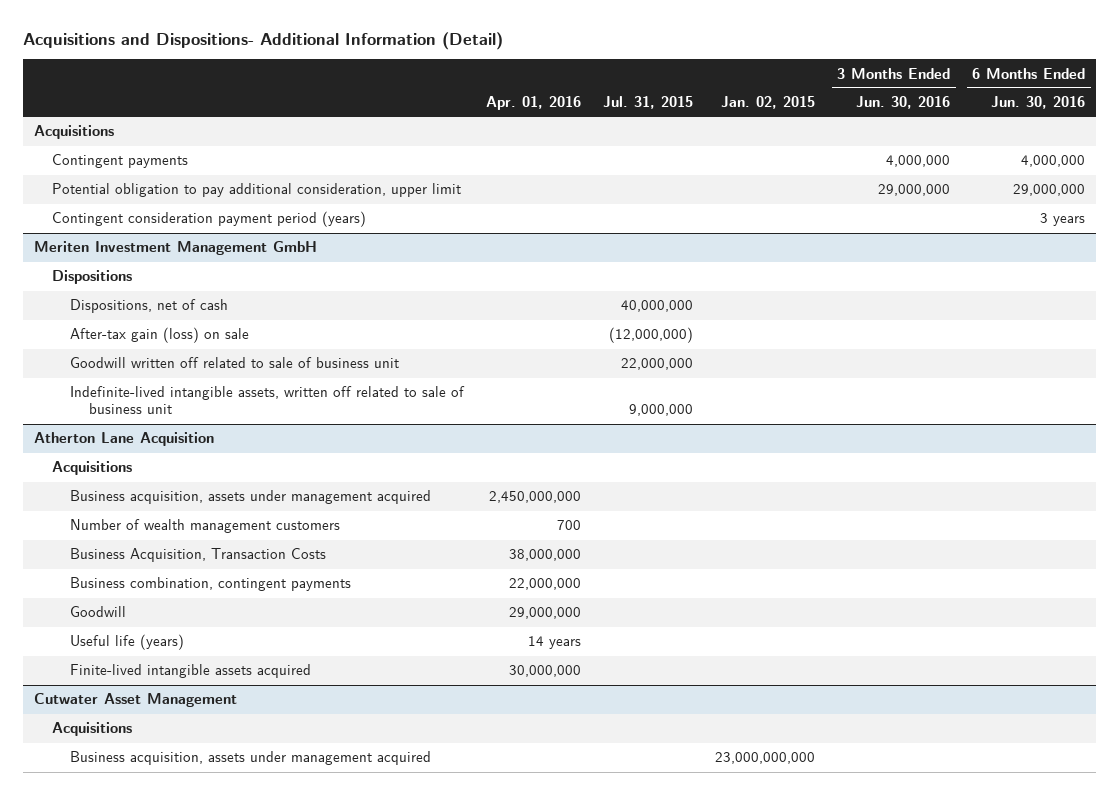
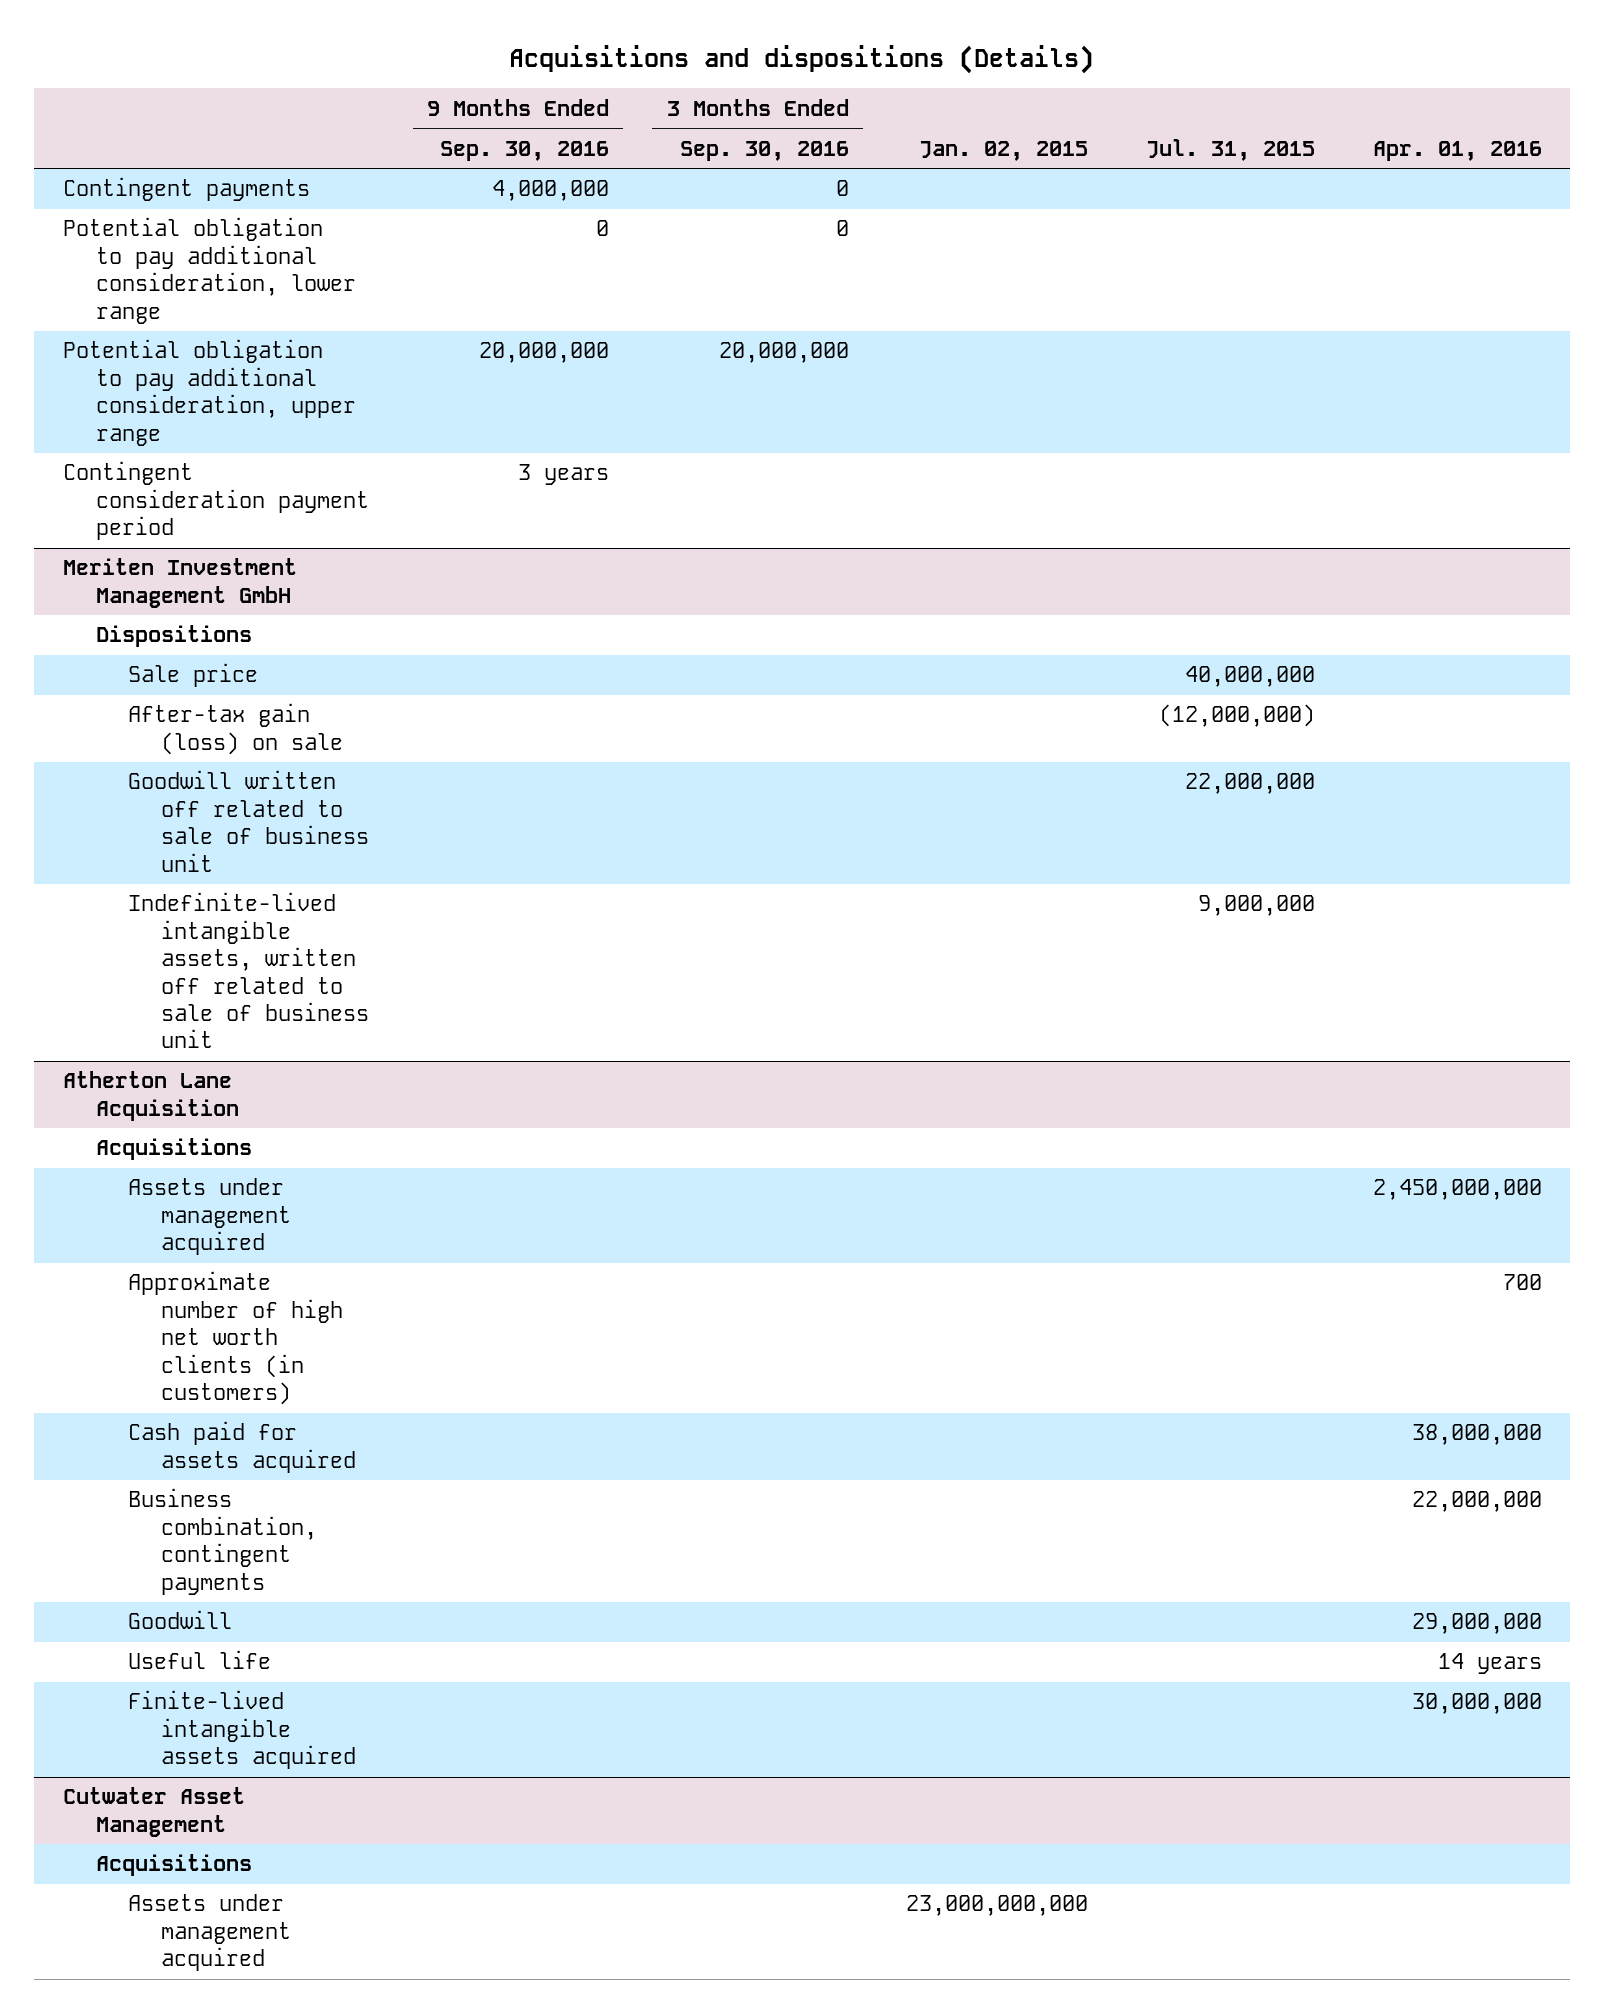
- Acquisitions and Dispositions- Additional Information (Detail)
+ Acquisitions and dispositions (Details)
- | Apr. 01, 2016 | Jul. 31, 2015 | Jan. 02, 2015 | 3 Months Ended Jun. 30, 2016 | 6 Months Ended Jun. 30, 2016
+ | 9 Months Ended Sep. 30, 2016 | 3 Months Ended Sep. 30, 2016 | Jan. 02, 2015 | Jul. 31, 2015 | Apr. 01, 2016
- Acquisitions
- Potential obligation to pay additional consideration, upper limit | | | | 29,000,000 | 29,000,000
- Contingent consideration payment period (years) | | | | | 3 years
+ Potential obligation to pay additional consideration, lower range | 0 | 0 | | |
+ Potential obligation to pay additional consideration, upper range | 20,000,000 | 20,000,000 | | |
+ Contingent consideration payment period | 3 years | | | |
@ Meriten Investment Management GmbH
- Dispositions, net of cash | | 40,000,000 | | |
+ Sale price | | | | 40,000,000 |
@ Atherton Lane Acquisition
- Business acquisition, assets under management acquired | 2,450,000,000 | | | |
- Number of wealth management customers | 700 | | | |
- Business Acquisition, Transaction Costs | 38,000,000 | | | |
+ Assets under management acquired | | | | | 2,450,000,000
+ Approximate number of high net worth clients (in customers) | | | | | 700
+ Cash paid for assets acquired | | | | | 38,000,000
- Useful life (years) | 14 years | | | |
+ Useful life | | | | | 14 years
@ Cutwater Asset Management
- Business acquisition, assets under management acquired | | | 23,000,000,000 | |
+ Assets under management acquired | | | 23,000,000,000 | |

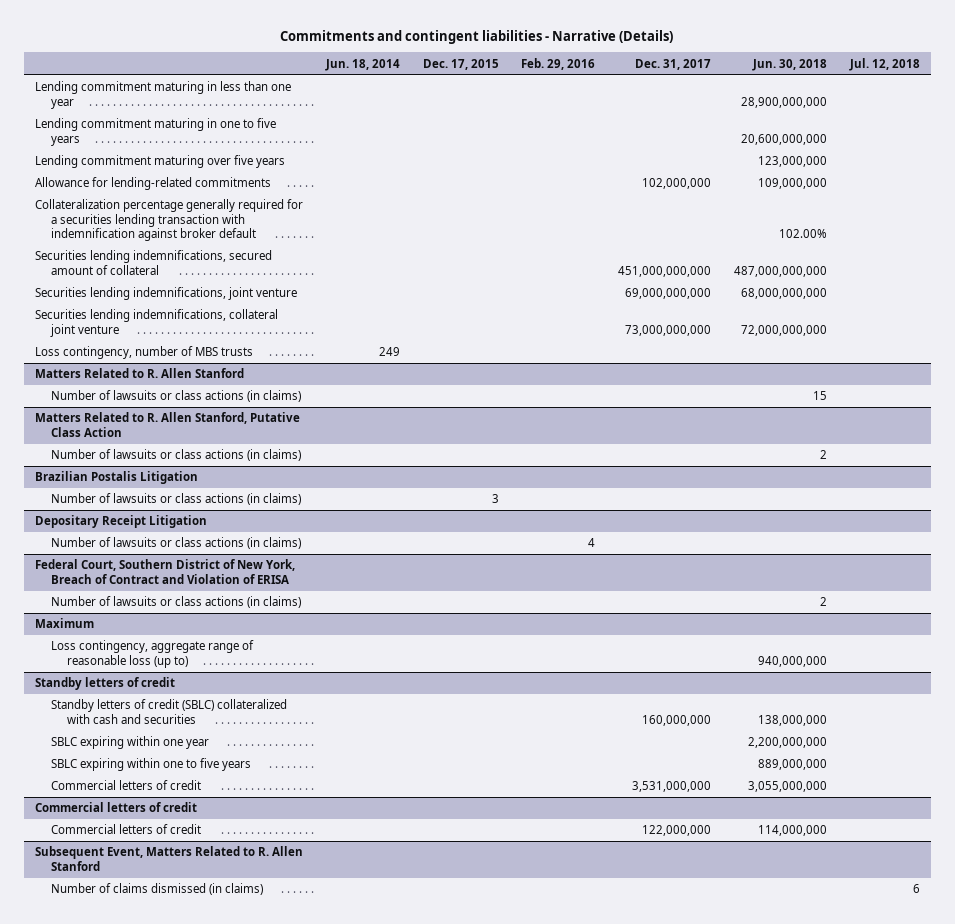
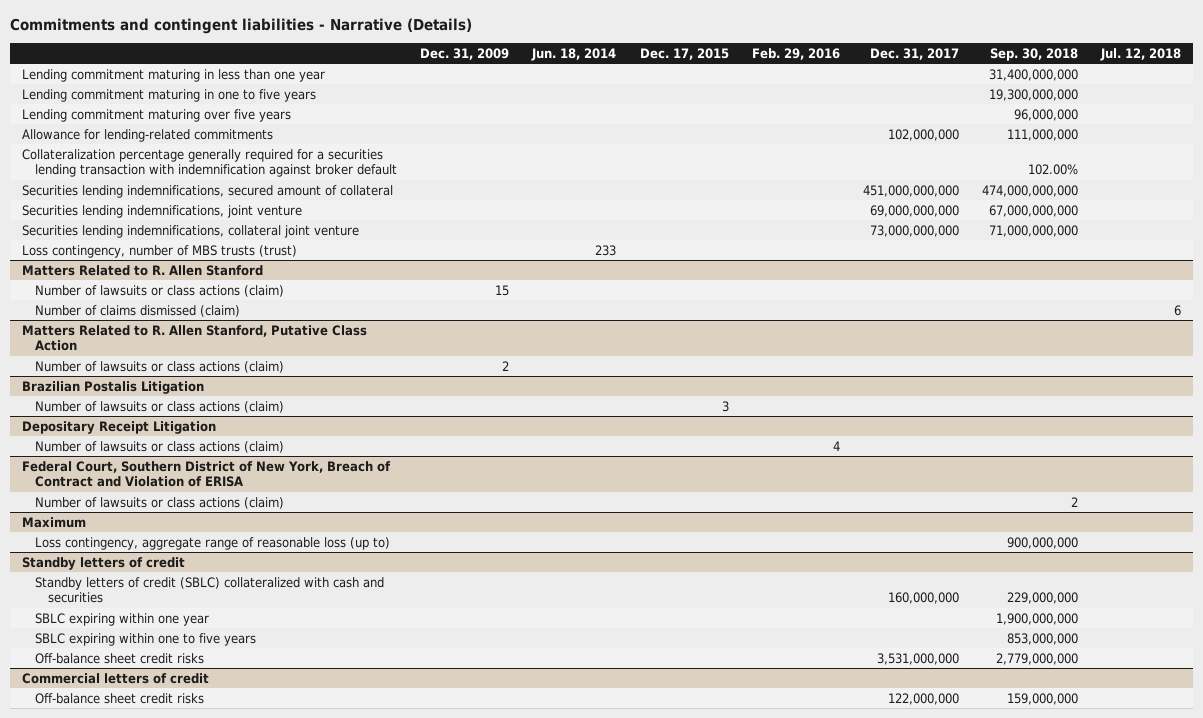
- | Jun. 18, 2014 | Dec. 17, 2015 | Feb. 29, 2016 | Dec. 31, 2017 | Jun. 30, 2018 | Jul. 12, 2018
+ | Dec. 31, 2009 | Jun. 18, 2014 | Dec. 17, 2015 | Feb. 29, 2016 | Dec. 31, 2017 | Sep. 30, 2018 | Jul. 12, 2018
- Loss contingency, number of MBS trusts | 249 | | | | |
+ Loss contingency, number of MBS trusts (trust) | | 233 | | | | |
@ Matters Related to R. Allen Stanford
- Number of lawsuits or class actions (in claims) | | | | | 15 |
+ Number of lawsuits or class actions (claim) | 15 | | | | | |
+ Number of claims dismissed (claim) | | | | | | | 6
@ Matters Related to R. Allen Stanford, Putative Class Action
- Number of lawsuits or class actions (in claims) | | | | | 2 |
+ Number of lawsuits or class actions (claim) | 2 | | | | | |
@ Brazilian Postalis Litigation
- Number of lawsuits or class actions (in claims) | | 3 | | | |
+ Number of lawsuits or class actions (claim) | | | 3 | | | |
@ Depositary Receipt Litigation
- Number of lawsuits or class actions (in claims) | | | 4 | | |
+ Number of lawsuits or class actions (claim) | | | | 4 | | |
@ Federal Court, Southern District of New York, Breach of Contract and Violation of ERISA
- Number of lawsuits or class actions (in claims) | | | | | 2 |
+ Number of lawsuits or class actions (claim) | | | | | | 2 |
@ Standby letters of credit
- Commercial letters of credit | | | | 3,531,000,000 | 3,055,000,000 |
+ Off-balance sheet credit risks | | | | | 3,531,000,000 | 2,779,000,000 |
@ Commercial letters of credit
- Commercial letters of credit | | | | 122,000,000 | 114,000,000 |
- Subsequent Event, Matters Related to R. Allen Stanford
- Number of claims dismissed (in claims) | | | | | | 6
@ Commercial letters of credit
+ Off-balance sheet credit risks | | | | | 122,000,000 | 159,000,000 |

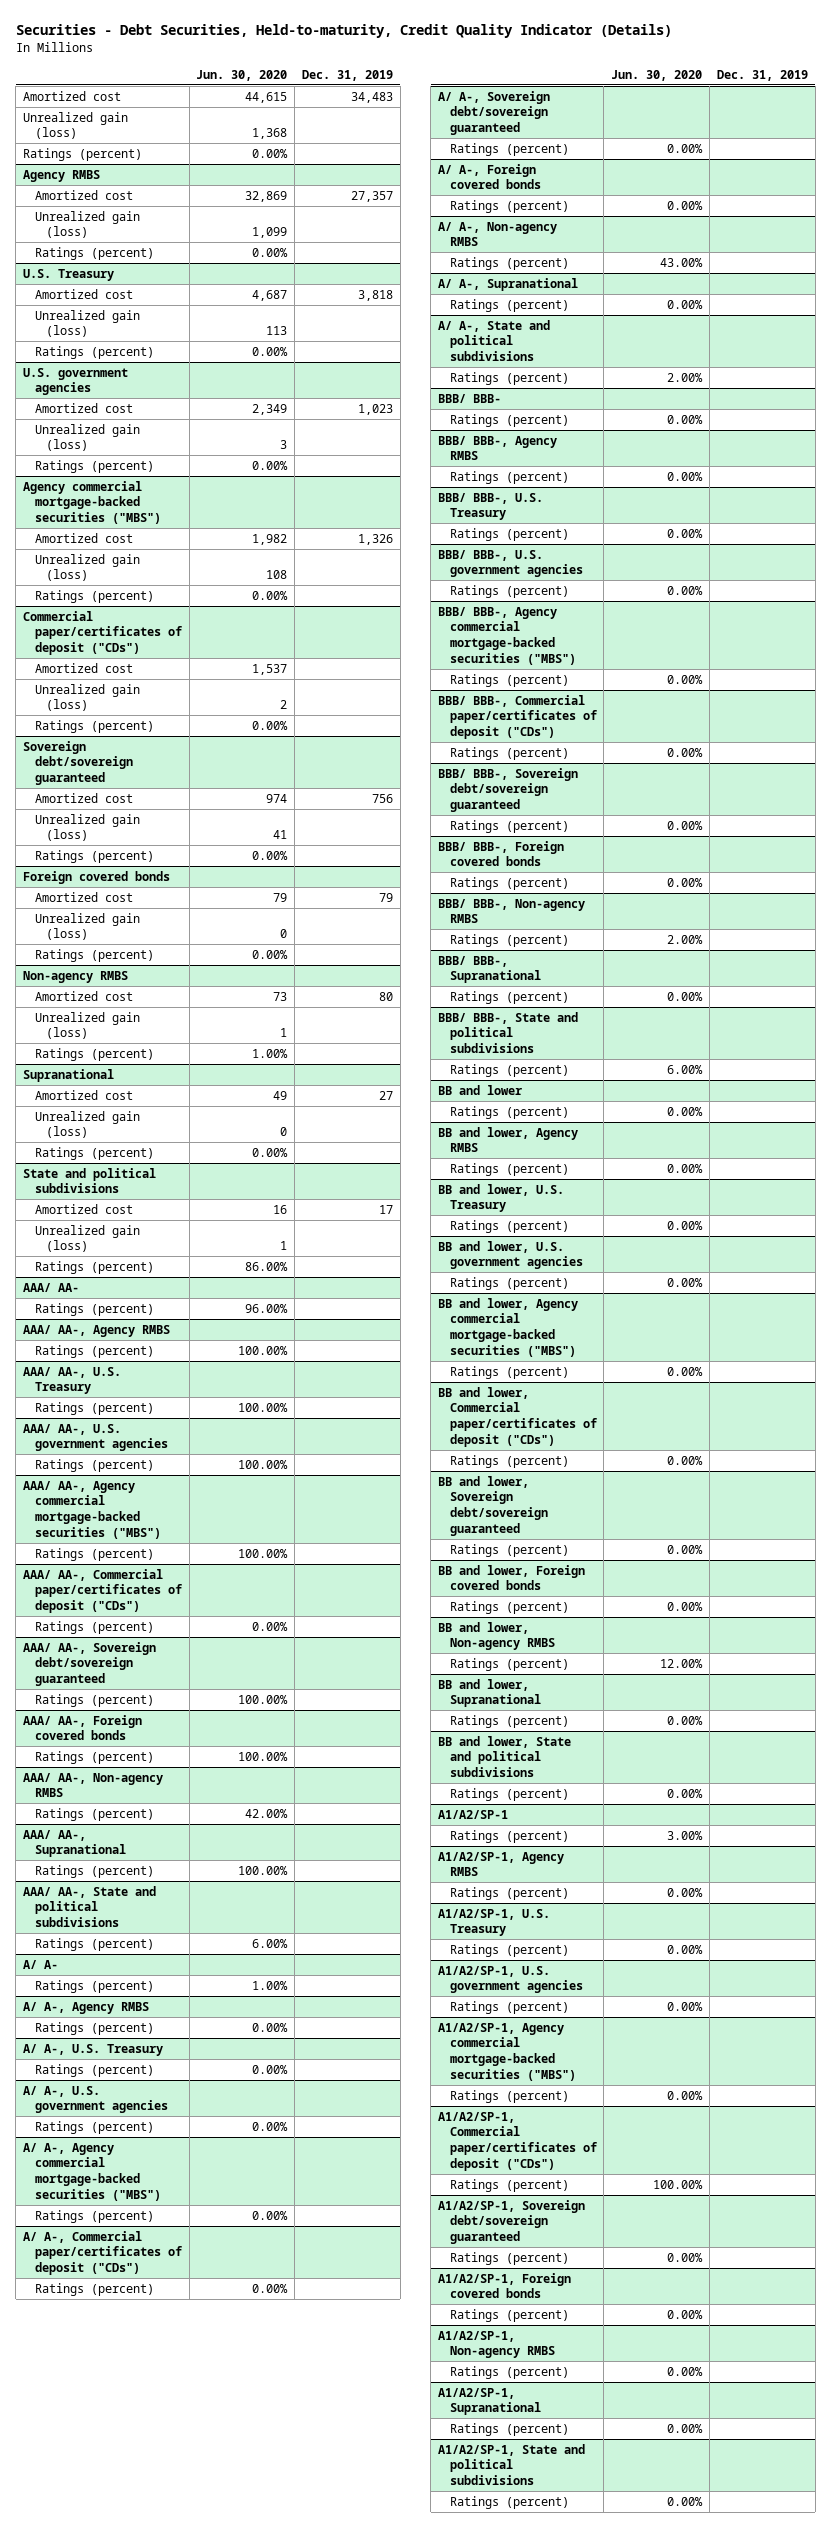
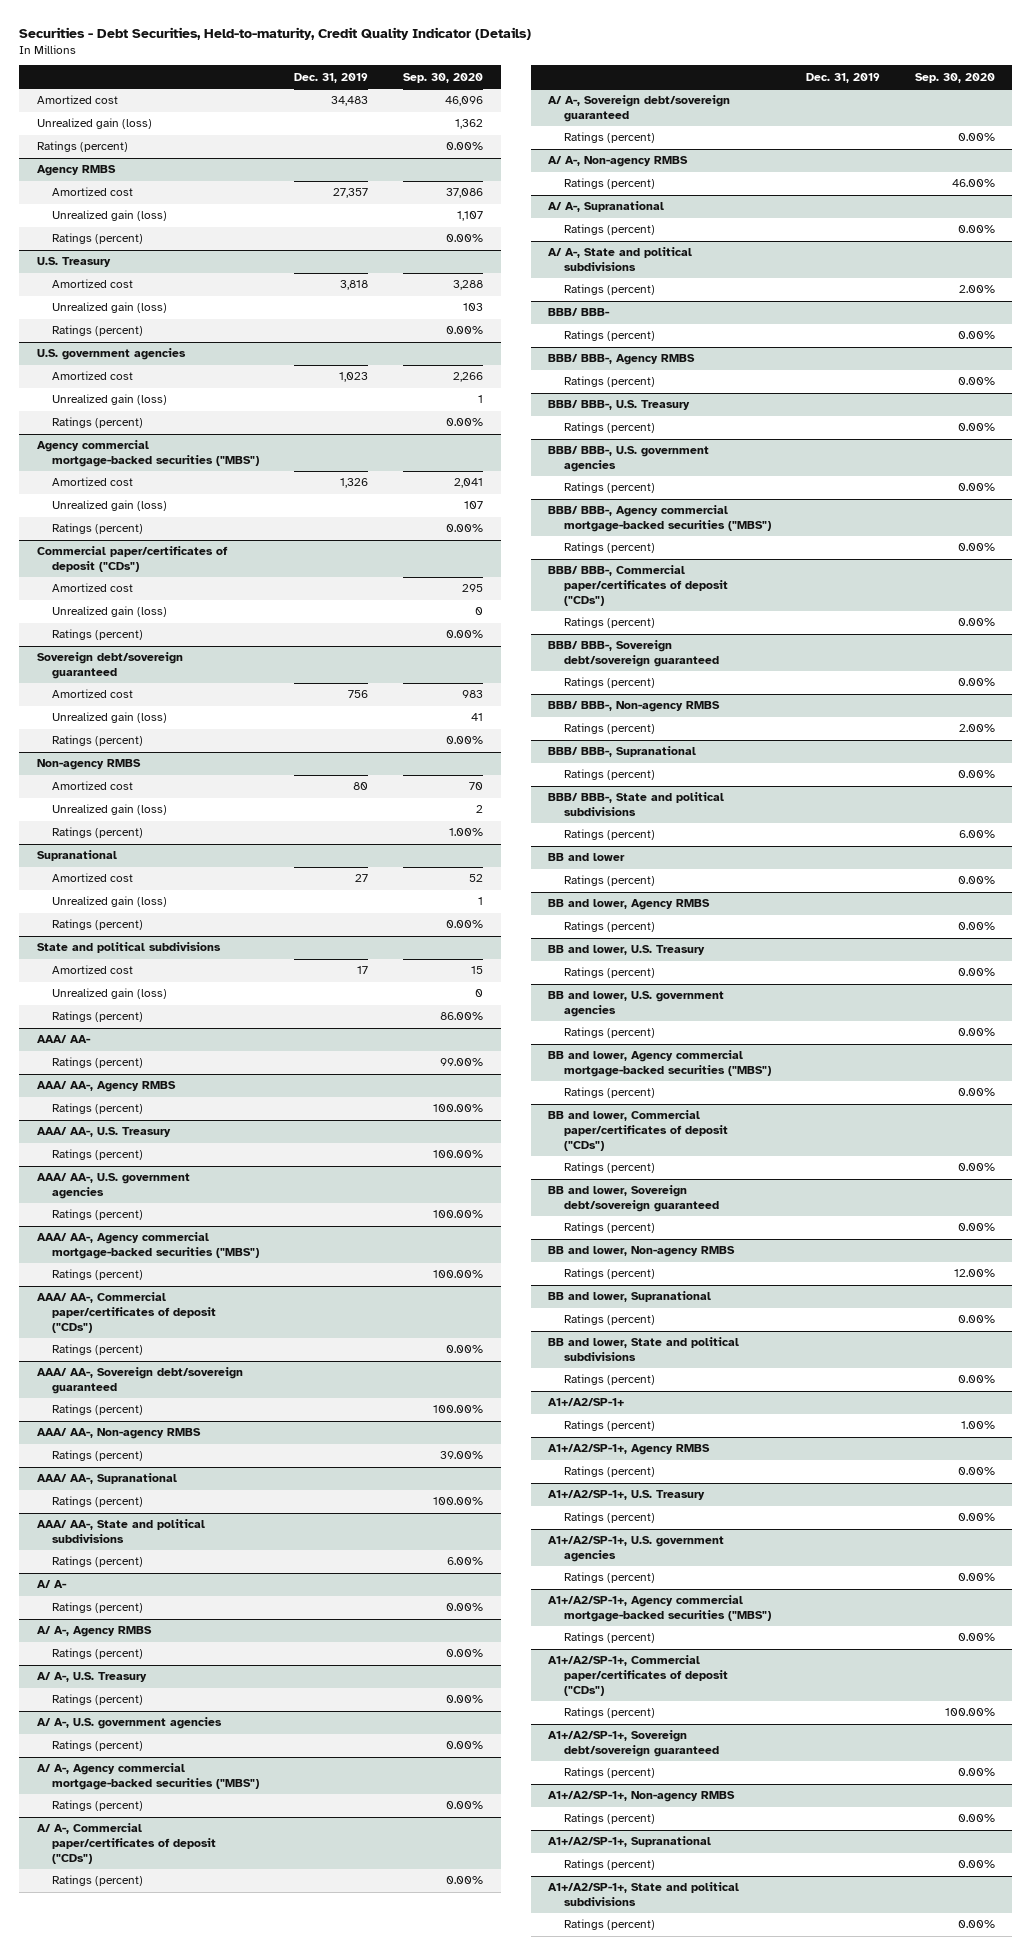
- | Jun. 30, 2020 | Dec. 31, 2019
+ | Dec. 31, 2019 | Sep. 30, 2020
- Foreign covered bonds
- Amortized cost | 79 | 79
- Unrealized gain (loss) | 0 |
- Ratings (percent) | 0.00% |
- AAA/ AA-, Foreign covered bonds
- Ratings (percent) | 100.00% |
- A/ A-, Foreign covered bonds
- Ratings (percent) | 0.00% |
- BBB/ BBB-, Foreign covered bonds
- Ratings (percent) | 0.00% |
- BB and lower, Foreign covered bonds
- Ratings (percent) | 0.00% |
- A1/A2/SP-1
+ A1+/A2/SP-1+
- A1/A2/SP-1, Agency RMBS
+ A1+/A2/SP-1+, Agency RMBS
- A1/A2/SP-1, U.S. Treasury
+ A1+/A2/SP-1+, U.S. Treasury
- A1/A2/SP-1, U.S. government agencies
+ A1+/A2/SP-1+, U.S. government agencies
- A1/A2/SP-1, Agency commercial mortgage-backed securities ("MBS")
+ A1+/A2/SP-1+, Agency commercial mortgage-backed securities ("MBS")
- A1/A2/SP-1, Commercial paper/certificates of deposit ("CDs")
+ A1+/A2/SP-1+, Commercial paper/certificates of deposit ("CDs")
- A1/A2/SP-1, Sovereign debt/sovereign guaranteed
+ A1+/A2/SP-1+, Sovereign debt/sovereign guaranteed
- A1/A2/SP-1, Foreign covered bonds
- Ratings (percent) | 0.00% |
- A1/A2/SP-1, Non-agency RMBS
+ A1+/A2/SP-1+, Non-agency RMBS
- A1/A2/SP-1, Supranational
+ A1+/A2/SP-1+, Supranational
- A1/A2/SP-1, State and political subdivisions
+ A1+/A2/SP-1+, State and political subdivisions

